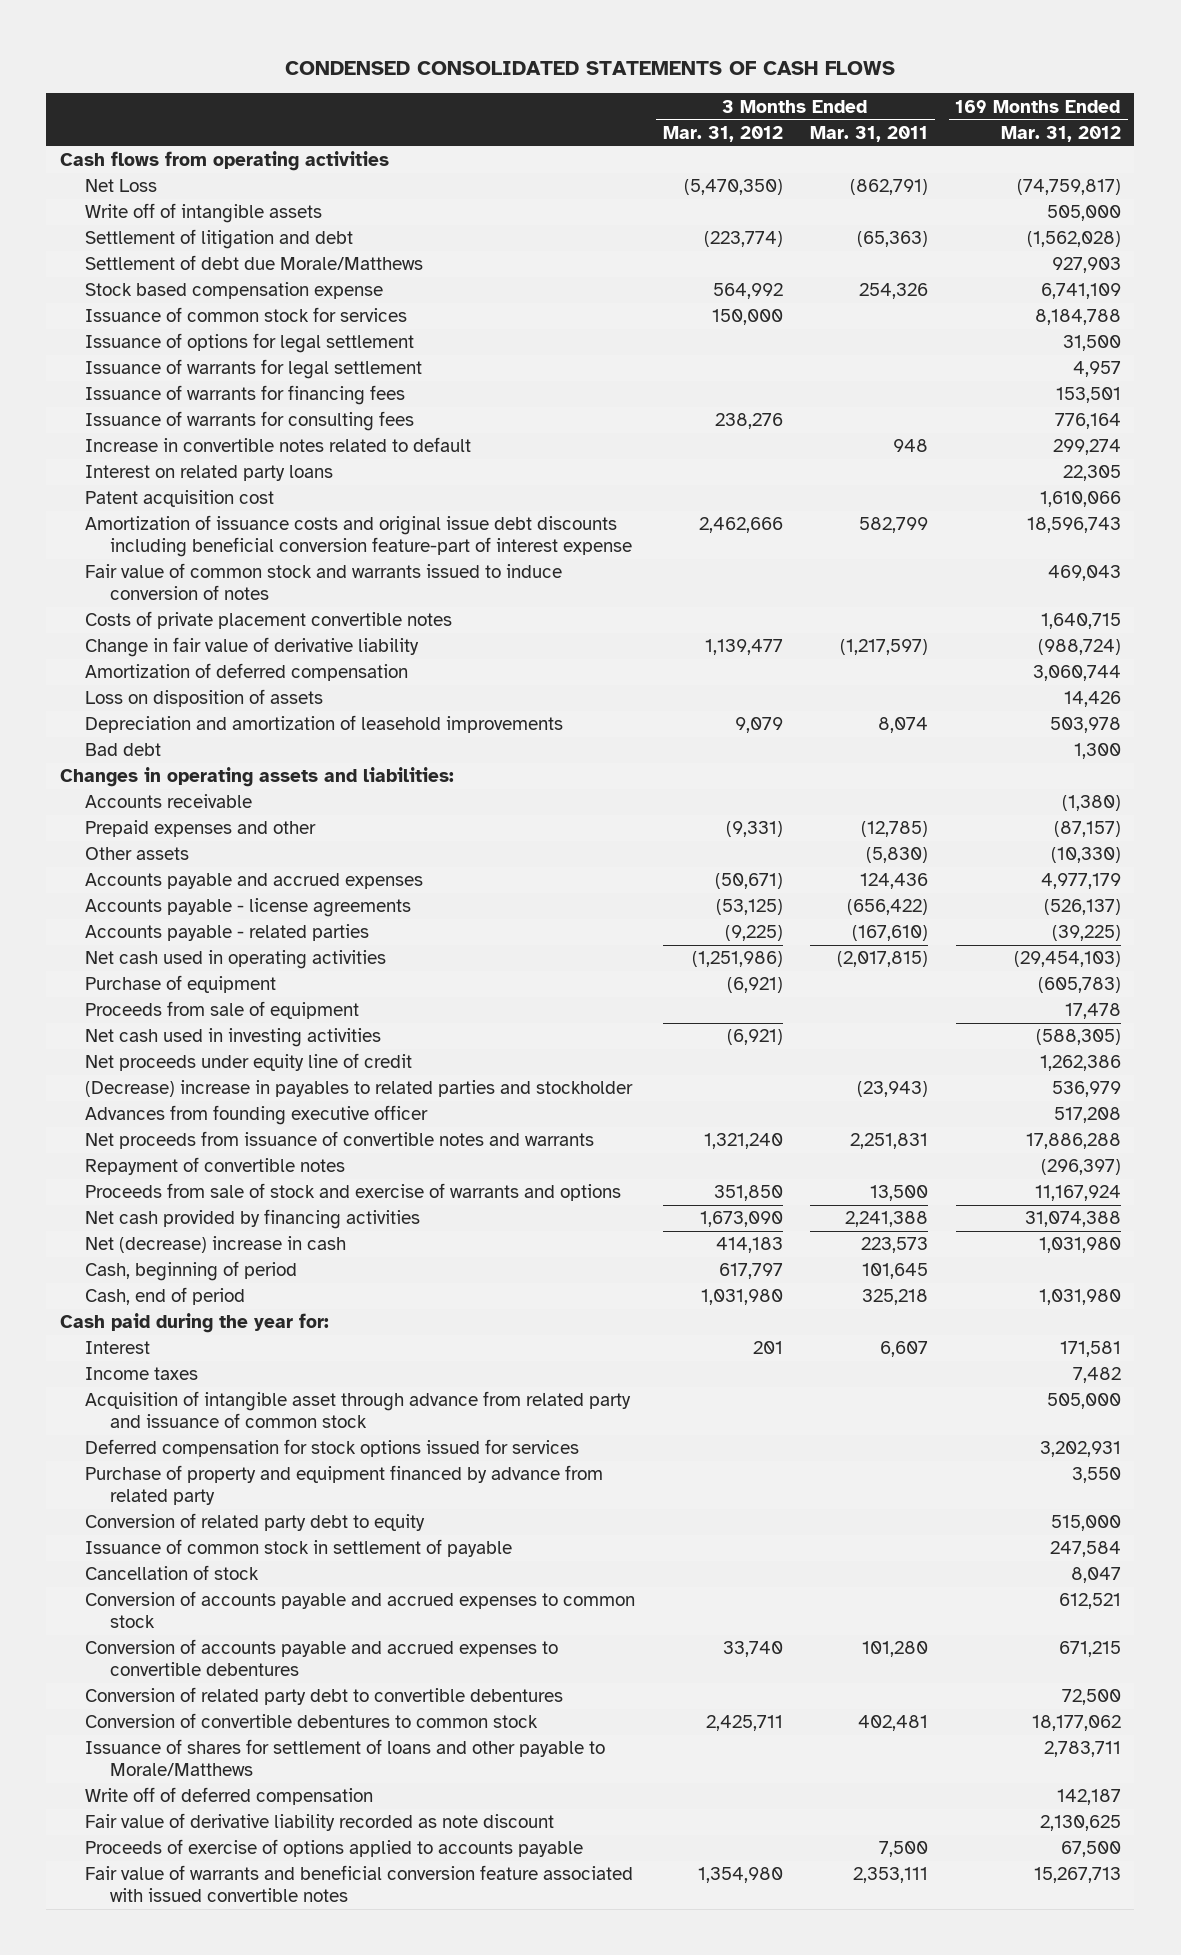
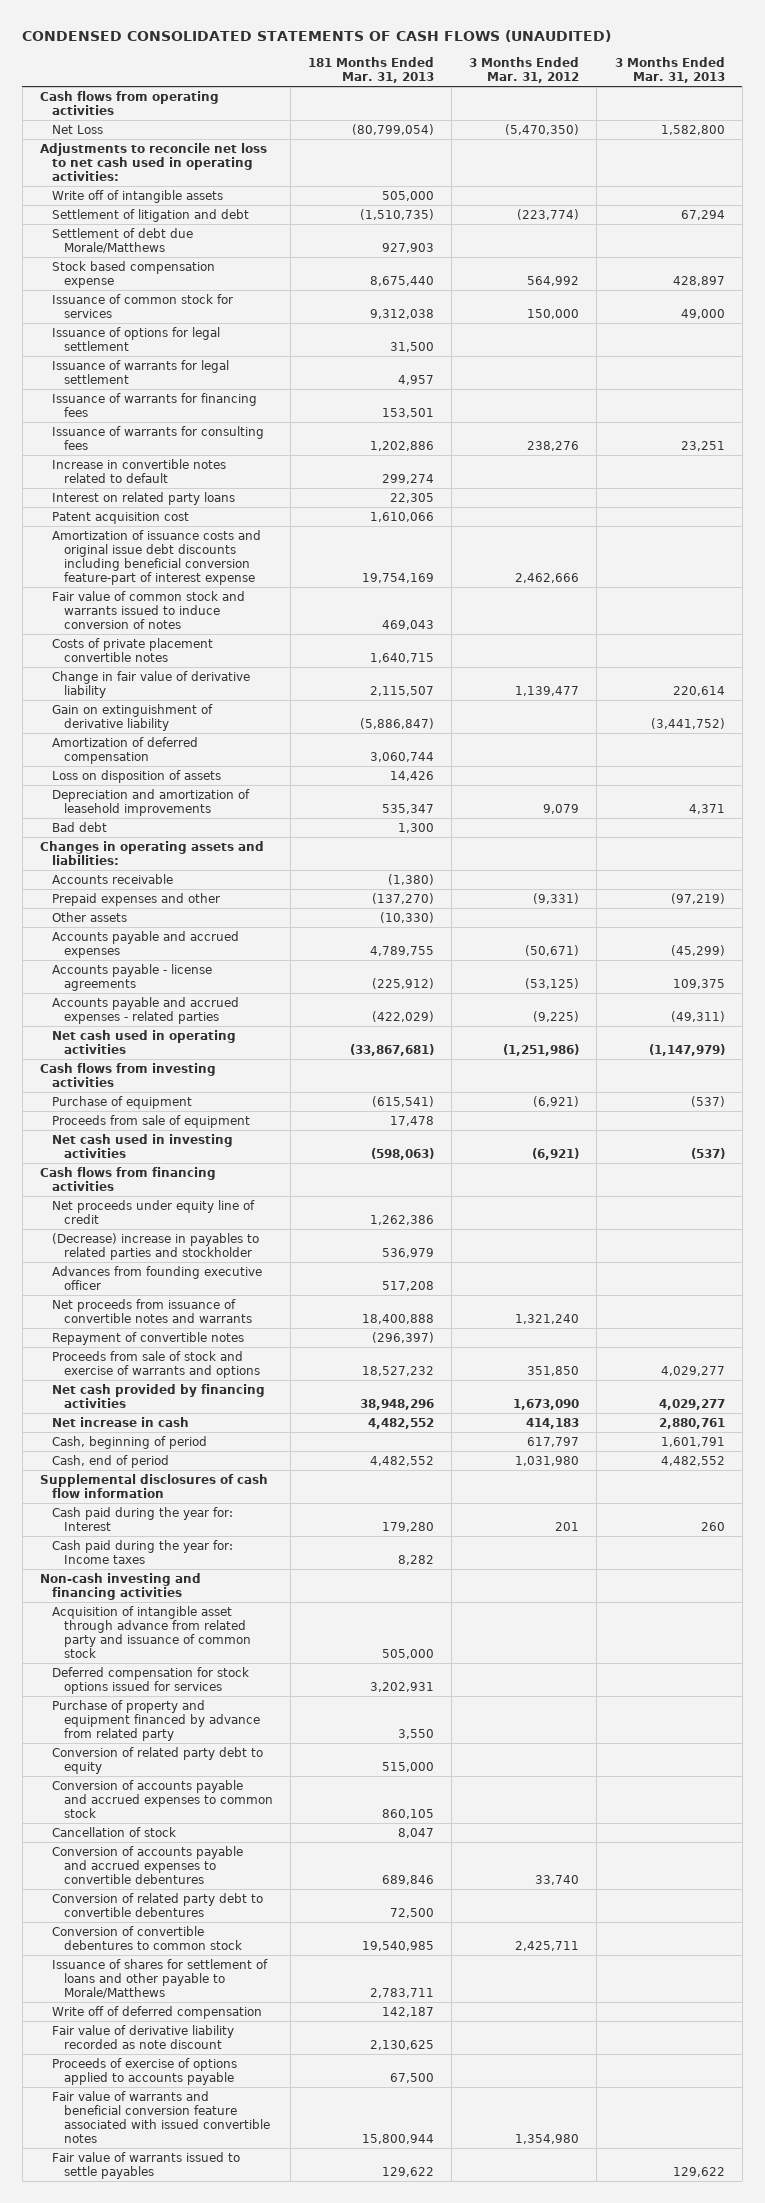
- CONDENSED CONSOLIDATED STATEMENTS OF CASH FLOWS
+ CONDENSED CONSOLIDATED STATEMENTS OF CASH FLOWS (UNAUDITED)
- | 3 Months Ended Mar. 31, 2012 | 3 Months Ended Mar. 31, 2011 | 169 Months Ended Mar. 31, 2012
+ | 181 Months Ended Mar. 31, 2013 | 3 Months Ended Mar. 31, 2012 | 3 Months Ended Mar. 31, 2013
+ Adjustments to reconcile net loss to net cash used in operating activities:
+ Gain on extinguishment of derivative liability | (5,886,847) | | (3,441,752)
- Accounts payable - related parties | (9,225) | (167,610) | (39,225)
+ Accounts payable and accrued expenses - related parties | (422,029) | (9,225) | (49,311)
+ Cash flows from investing activities
+ Cash flows from financing activities
- Net (decrease) increase in cash | 414,183 | 223,573 | 1,031,980
+ Net increase in cash | 4,482,552 | 414,183 | 2,880,761
- Cash paid during the year for:
- Interest | 201 | 6,607 | 171,581
- Income taxes | | | 7,482
+ Supplemental disclosures of cash flow information
+ Cash paid during the year for: Interest | 179,280 | 201 | 260
+ Cash paid during the year for: Income taxes | 8,282 | |
+ Non-cash investing and financing activities
- Issuance of common stock in settlement of payable | | | 247,584
moved down: Cancellation of stock | 8,047 | |
+ Fair value of warrants issued to settle payables | 129,622 | | 129,622

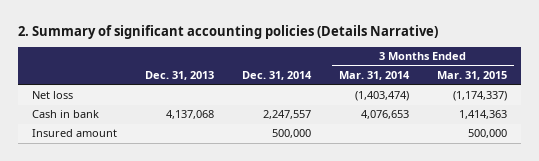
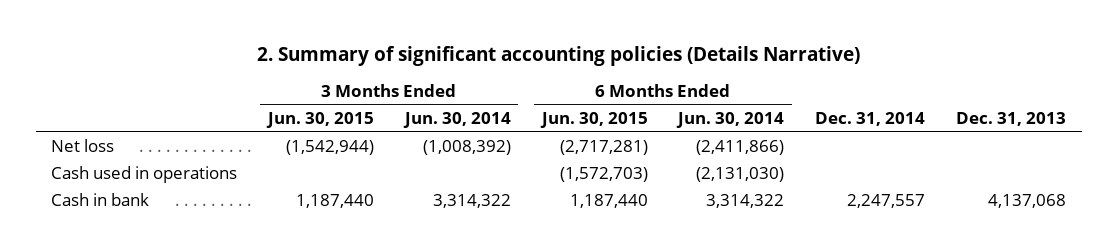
- | Dec. 31, 2013 | Dec. 31, 2014 | 3 Months Ended Mar. 31, 2014 | 3 Months Ended Mar. 31, 2015
+ | 3 Months Ended Jun. 30, 2015 | 3 Months Ended Jun. 30, 2014 | 6 Months Ended Jun. 30, 2015 | 6 Months Ended Jun. 30, 2014 | Dec. 31, 2014 | Dec. 31, 2013
+ Cash used in operations | | | (1,572,703) | (2,131,030) | |
- Insured amount | | 500,000 | | 500,000

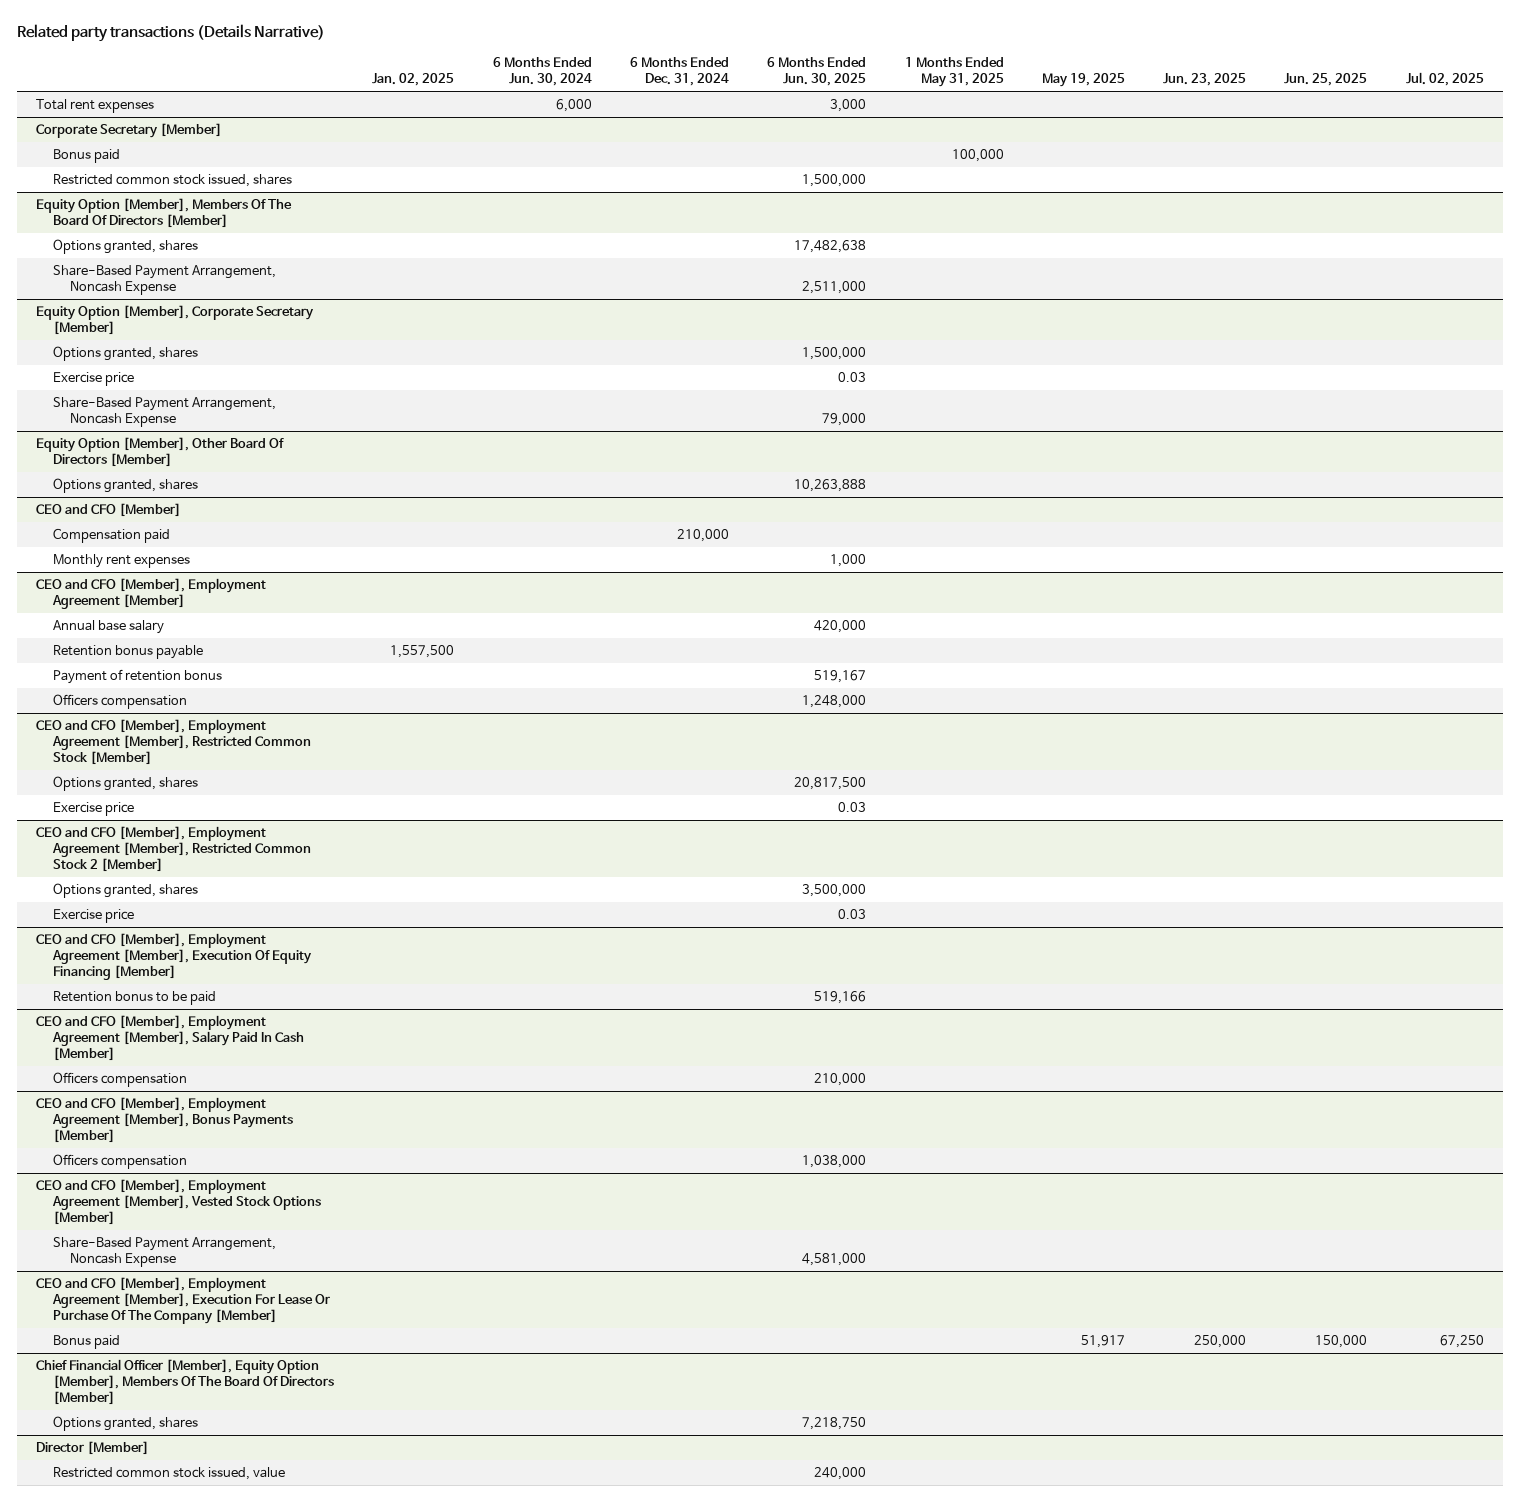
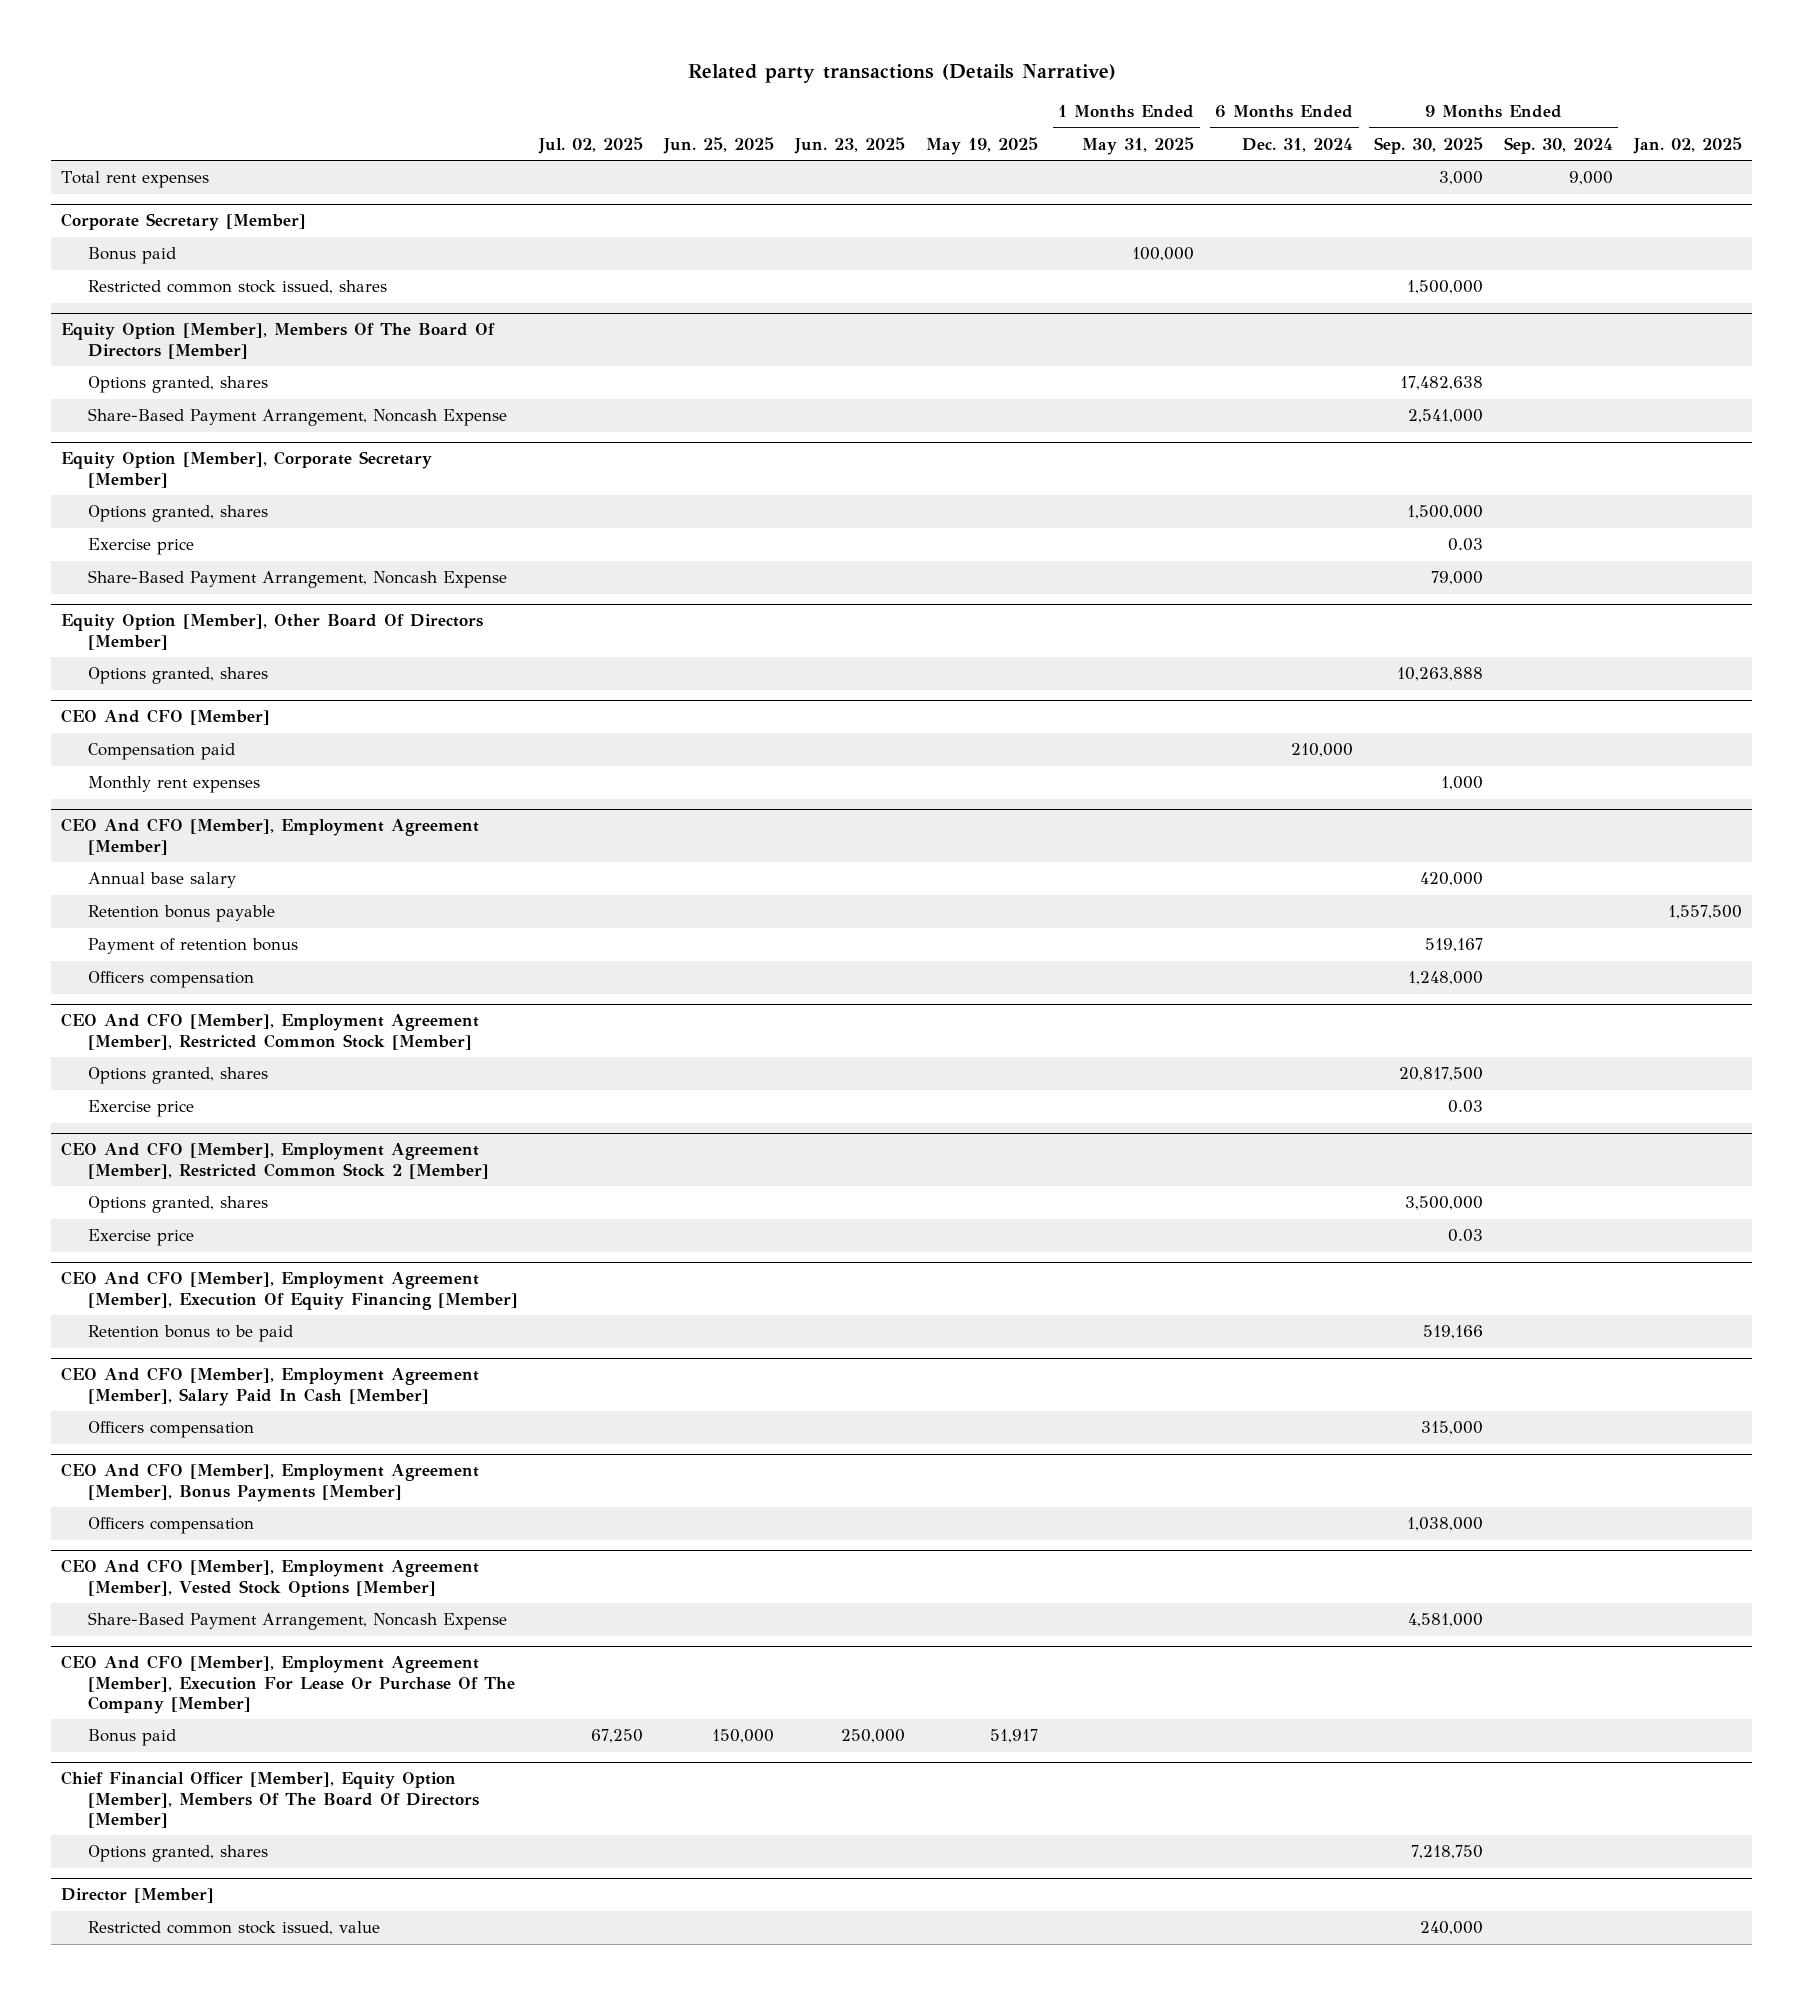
- | Jan. 02, 2025 | 6 Months Ended Jun. 30, 2024 | 6 Months Ended Dec. 31, 2024 | 6 Months Ended Jun. 30, 2025 | 1 Months Ended May 31, 2025 | May 19, 2025 | Jun. 23, 2025 | Jun. 25, 2025 | Jul. 02, 2025
+ | Jul. 02, 2025 | Jun. 25, 2025 | Jun. 23, 2025 | May 19, 2025 | 1 Months Ended May 31, 2025 | 6 Months Ended Dec. 31, 2024 | 9 Months Ended Sep. 30, 2025 | 9 Months Ended Sep. 30, 2024 | Jan. 02, 2025
- CEO and CFO [Member]
+ CEO And CFO [Member]
- CEO and CFO [Member], Employment Agreement [Member]
+ CEO And CFO [Member], Employment Agreement [Member]
- CEO and CFO [Member], Employment Agreement [Member], Restricted Common Stock [Member]
+ CEO And CFO [Member], Employment Agreement [Member], Restricted Common Stock [Member]
- CEO and CFO [Member], Employment Agreement [Member], Restricted Common Stock 2 [Member]
+ CEO And CFO [Member], Employment Agreement [Member], Restricted Common Stock 2 [Member]
- CEO and CFO [Member], Employment Agreement [Member], Execution Of Equity Financing [Member]
+ CEO And CFO [Member], Employment Agreement [Member], Execution Of Equity Financing [Member]
- CEO and CFO [Member], Employment Agreement [Member], Salary Paid In Cash [Member]
+ CEO And CFO [Member], Employment Agreement [Member], Salary Paid In Cash [Member]
- CEO and CFO [Member], Employment Agreement [Member], Bonus Payments [Member]
+ CEO And CFO [Member], Employment Agreement [Member], Bonus Payments [Member]
- CEO and CFO [Member], Employment Agreement [Member], Vested Stock Options [Member]
+ CEO And CFO [Member], Employment Agreement [Member], Vested Stock Options [Member]
- CEO and CFO [Member], Employment Agreement [Member], Execution For Lease Or Purchase Of The Company [Member]
+ CEO And CFO [Member], Employment Agreement [Member], Execution For Lease Or Purchase Of The Company [Member]

